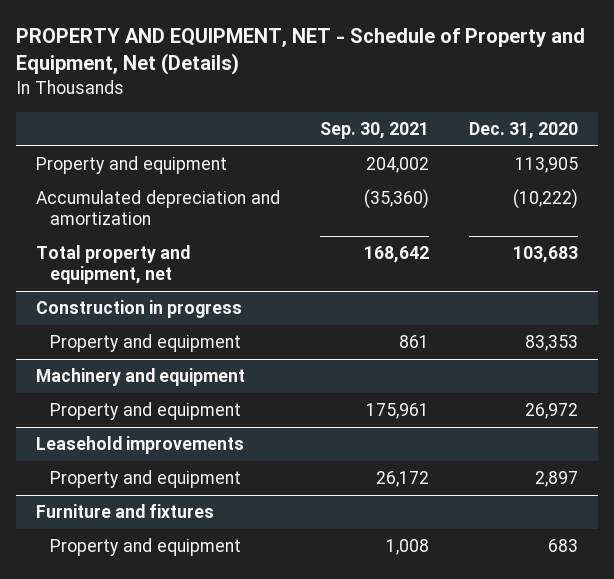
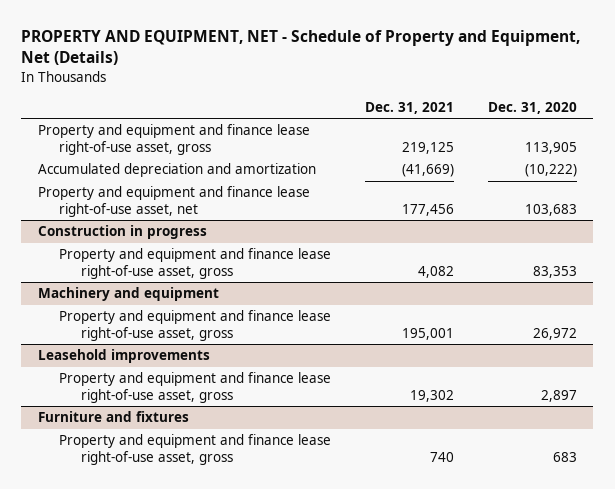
- | Sep. 30, 2021 | Dec. 31, 2020
+ | Dec. 31, 2021 | Dec. 31, 2020
- Property and equipment | 204,002 | 113,905
+ Property and equipment and finance lease right-of-use asset, gross | 219,125 | 113,905
- Total property and equipment, net | 168,642 | 103,683
+ Property and equipment and finance lease right-of-use asset, net | 177,456 | 103,683
@ Construction in progress
- Property and equipment | 861 | 83,353
+ Property and equipment and finance lease right-of-use asset, gross | 4,082 | 83,353
@ Machinery and equipment
- Property and equipment | 175,961 | 26,972
+ Property and equipment and finance lease right-of-use asset, gross | 195,001 | 26,972
@ Leasehold improvements
- Property and equipment | 26,172 | 2,897
+ Property and equipment and finance lease right-of-use asset, gross | 19,302 | 2,897
@ Furniture and fixtures
- Property and equipment | 1,008 | 683
+ Property and equipment and finance lease right-of-use asset, gross | 740 | 683

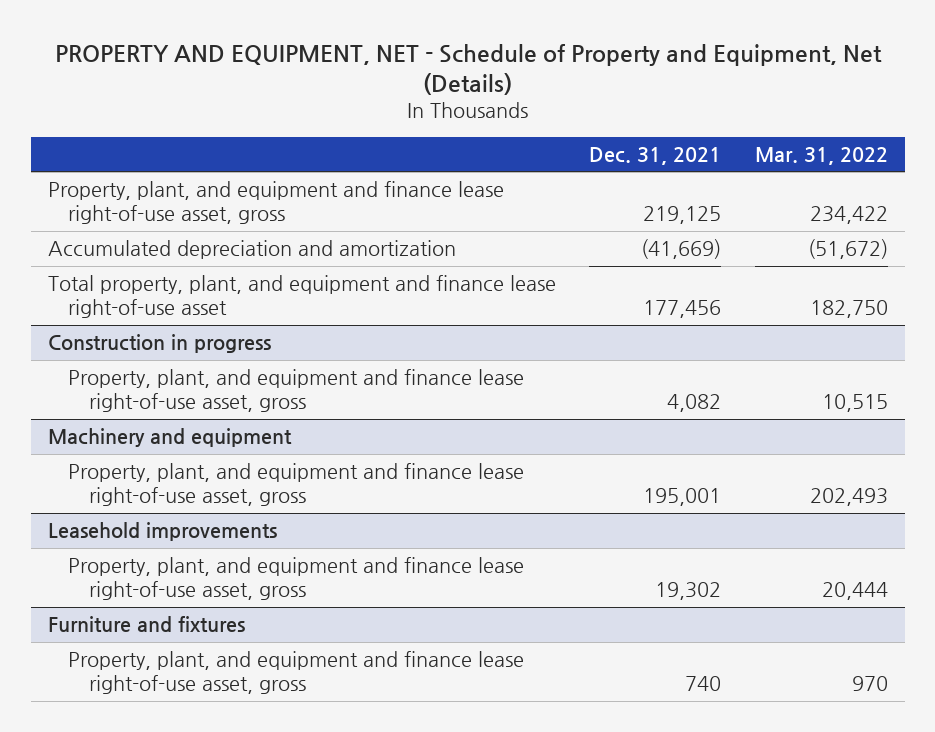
- | Dec. 31, 2021 | Dec. 31, 2020
+ | Dec. 31, 2021 | Mar. 31, 2022
- Property and equipment and finance lease right-of-use asset, gross | 219,125 | 113,905
+ Property, plant, and equipment and finance lease right-of-use asset, gross | 219,125 | 234,422
- Property and equipment and finance lease right-of-use asset, net | 177,456 | 103,683
+ Total property, plant, and equipment and finance lease right-of-use asset | 177,456 | 182,750
@ Construction in progress
- Property and equipment and finance lease right-of-use asset, gross | 4,082 | 83,353
+ Property, plant, and equipment and finance lease right-of-use asset, gross | 4,082 | 10,515
@ Machinery and equipment
- Property and equipment and finance lease right-of-use asset, gross | 195,001 | 26,972
+ Property, plant, and equipment and finance lease right-of-use asset, gross | 195,001 | 202,493
@ Leasehold improvements
- Property and equipment and finance lease right-of-use asset, gross | 19,302 | 2,897
+ Property, plant, and equipment and finance lease right-of-use asset, gross | 19,302 | 20,444
@ Furniture and fixtures
- Property and equipment and finance lease right-of-use asset, gross | 740 | 683
+ Property, plant, and equipment and finance lease right-of-use asset, gross | 740 | 970

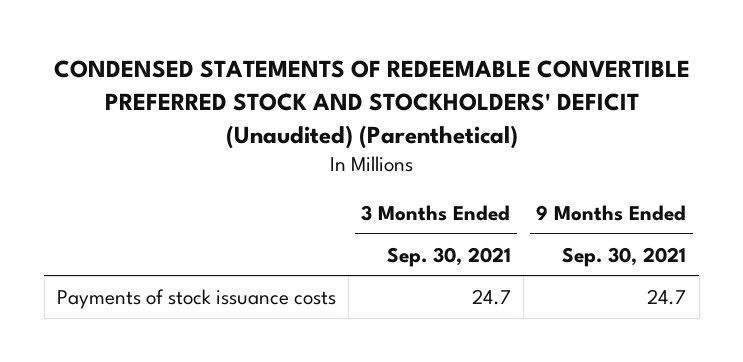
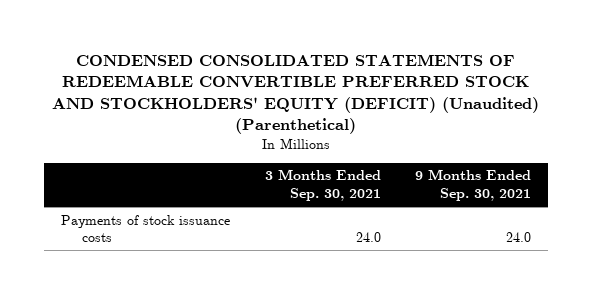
- CONDENSED STATEMENTS OF REDEEMABLE CONVERTIBLE PREFERRED STOCK AND STOCKHOLDERS' DEFICIT (Unaudited) (Parenthetical)
+ CONDENSED CONSOLIDATED STATEMENTS OF REDEEMABLE CONVERTIBLE PREFERRED STOCK AND STOCKHOLDERS' EQUITY (DEFICIT) (Unaudited) (Parenthetical)
- Payments of stock issuance costs | 24.7 | 24.7
+ Payments of stock issuance costs | 24.0 | 24.0

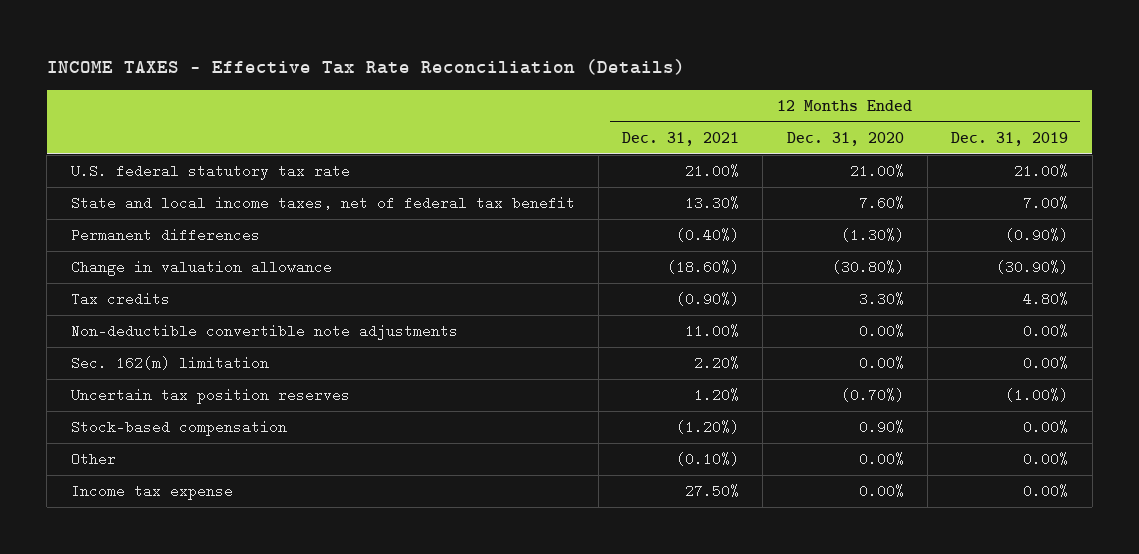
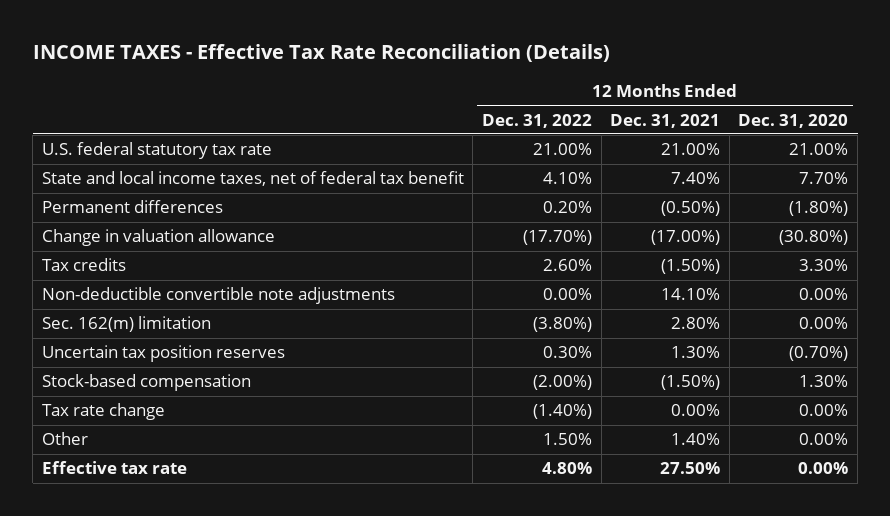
- | 12 Months Ended Dec. 31, 2021 | 12 Months Ended Dec. 31, 2020 | 12 Months Ended Dec. 31, 2019
+ | 12 Months Ended Dec. 31, 2022 | 12 Months Ended Dec. 31, 2021 | 12 Months Ended Dec. 31, 2020
- State and local income taxes, net of federal tax benefit | 13.30% | 7.60% | 7.00%
- Permanent differences | (0.40%) | (1.30%) | (0.90%)
- Change in valuation allowance | (18.60%) | (30.80%) | (30.90%)
- Tax credits | (0.90%) | 3.30% | 4.80%
- Non-deductible convertible note adjustments | 11.00% | 0.00% | 0.00%
- Sec. 162(m) limitation | 2.20% | 0.00% | 0.00%
- Uncertain tax position reserves | 1.20% | (0.70%) | (1.00%)
- Stock-based compensation | (1.20%) | 0.90% | 0.00%
- Other | (0.10%) | 0.00% | 0.00%
- Income tax expense | 27.50% | 0.00% | 0.00%
+ State and local income taxes, net of federal tax benefit | 4.10% | 7.40% | 7.70%
+ Permanent differences | 0.20% | (0.50%) | (1.80%)
+ Change in valuation allowance | (17.70%) | (17.00%) | (30.80%)
+ Tax credits | 2.60% | (1.50%) | 3.30%
+ Non-deductible convertible note adjustments | 0.00% | 14.10% | 0.00%
+ Sec. 162(m) limitation | (3.80%) | 2.80% | 0.00%
+ Uncertain tax position reserves | 0.30% | 1.30% | (0.70%)
+ Stock-based compensation | (2.00%) | (1.50%) | 1.30%
+ Tax rate change | (1.40%) | 0.00% | 0.00%
+ Other | 1.50% | 1.40% | 0.00%
+ Effective tax rate | 4.80% | 27.50% | 0.00%

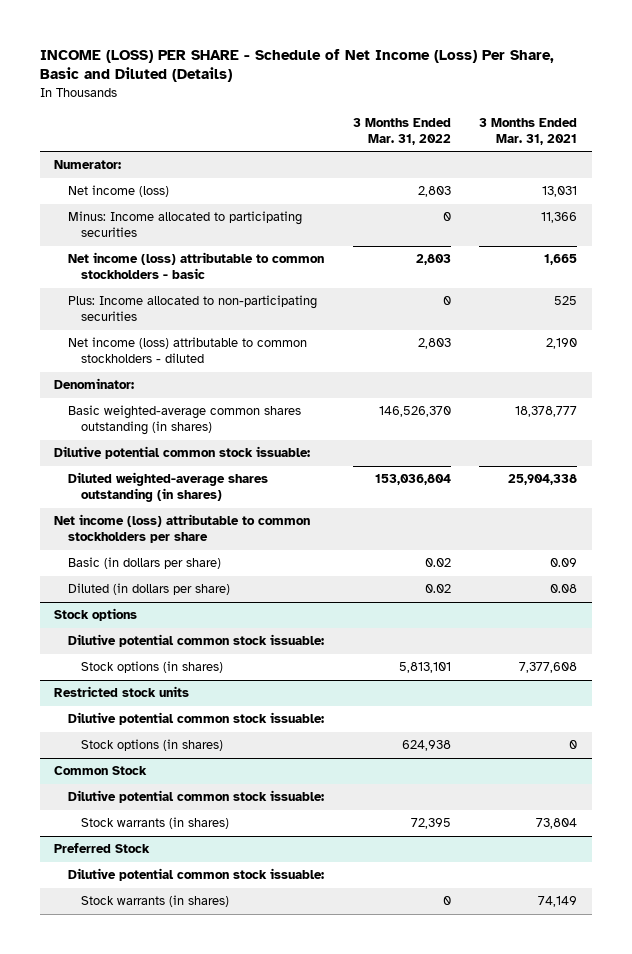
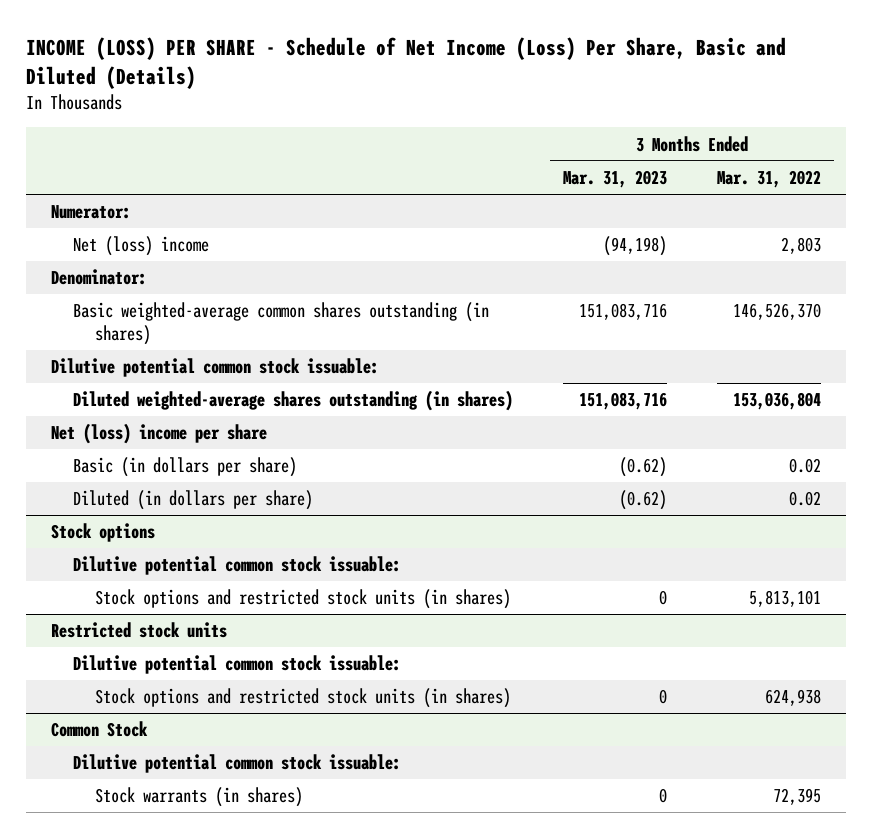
- | 3 Months Ended Mar. 31, 2022 | 3 Months Ended Mar. 31, 2021
+ | 3 Months Ended Mar. 31, 2023 | 3 Months Ended Mar. 31, 2022
- Net income (loss) | 2,803 | 13,031
- Minus: Income allocated to participating securities | 0 | 11,366
- Net income (loss) attributable to common stockholders - basic | 2,803 | 1,665
- Plus: Income allocated to non-participating securities | 0 | 525
- Net income (loss) attributable to common stockholders - diluted | 2,803 | 2,190
+ Net (loss) income | (94,198) | 2,803
- Net income (loss) attributable to common stockholders per share
+ Net (loss) income per share
@ Stock options
- Stock options (in shares) | 5,813,101 | 7,377,608
+ Stock options and restricted stock units (in shares) | 0 | 5,813,101
@ Restricted stock units
- Stock options (in shares) | 624,938 | 0
+ Stock options and restricted stock units (in shares) | 0 | 624,938
- Preferred Stock
- Dilutive potential common stock issuable:
- Stock warrants (in shares) | 0 | 74,149

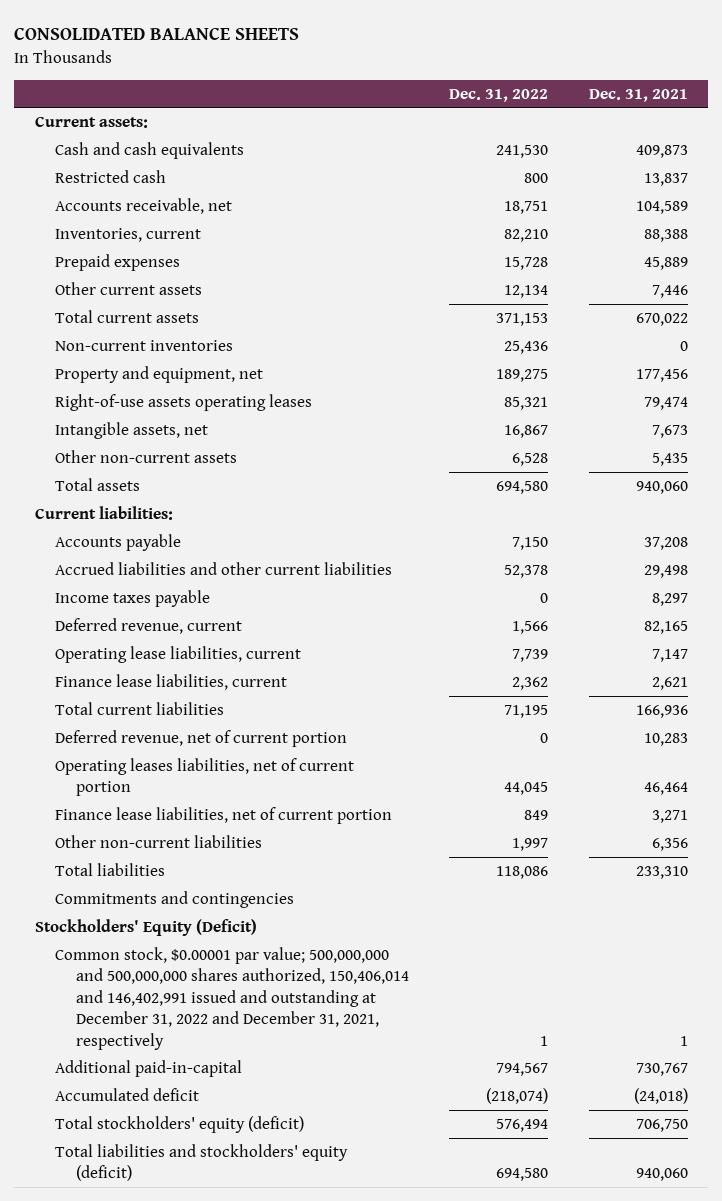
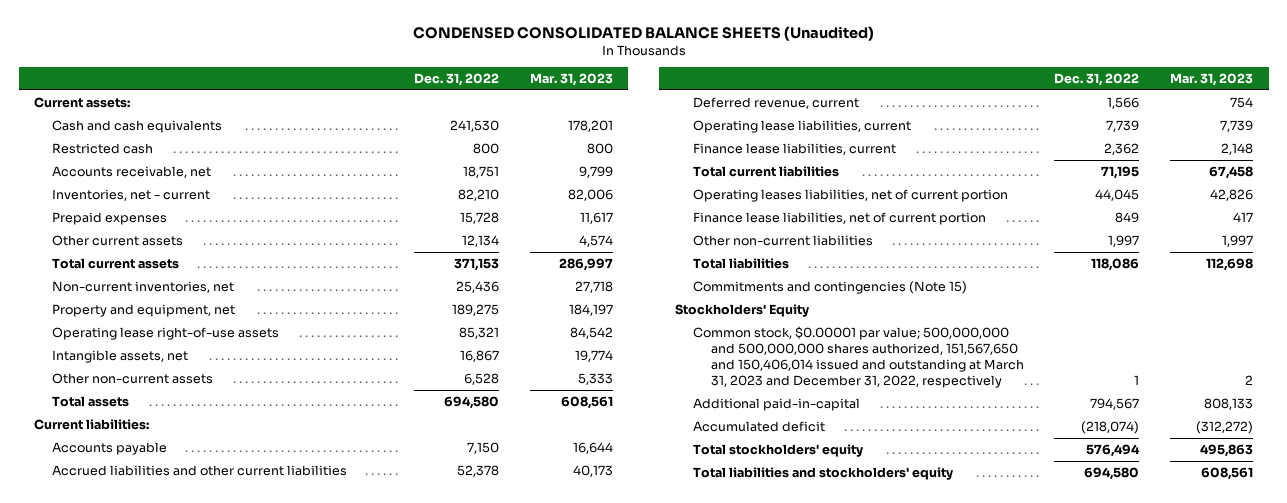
- CONSOLIDATED BALANCE SHEETS
+ CONDENSED CONSOLIDATED BALANCE SHEETS (Unaudited)
- | Dec. 31, 2022 | Dec. 31, 2021
+ | Dec. 31, 2022 | Mar. 31, 2023
- Inventories, current | 82,210 | 88,388
+ Inventories, net - current | 82,210 | 82,006
- Non-current inventories | 25,436 | 0
+ Non-current inventories, net | 25,436 | 27,718
- Right-of-use assets operating leases | 85,321 | 79,474
+ Operating lease right-of-use assets | 85,321 | 84,542
- Income taxes payable | 0 | 8,297
- Deferred revenue, net of current portion | 0 | 10,283
- Commitments and contingencies
- Stockholders' Equity (Deficit)
- Common stock, $0.00001 par value; 500,000,000 and 500,000,000 shares authorized, 150,406,014 and 146,402,991 issued and outstanding at December 31, 2022 and December 31, 2021, respectively | 1 | 1
+ Commitments and contingencies (Note 15)
+ Stockholders' Equity
+ Common stock, $0.00001 par value; 500,000,000 and 500,000,000 shares authorized, 151,567,650 and 150,406,014 issued and outstanding at March 31, 2023 and December 31, 2022, respectively | 1 | 2
- Total stockholders' equity (deficit) | 576,494 | 706,750
- Total liabilities and stockholders' equity (deficit) | 694,580 | 940,060
+ Total stockholders' equity | 576,494 | 495,863
+ Total liabilities and stockholders' equity | 694,580 | 608,561

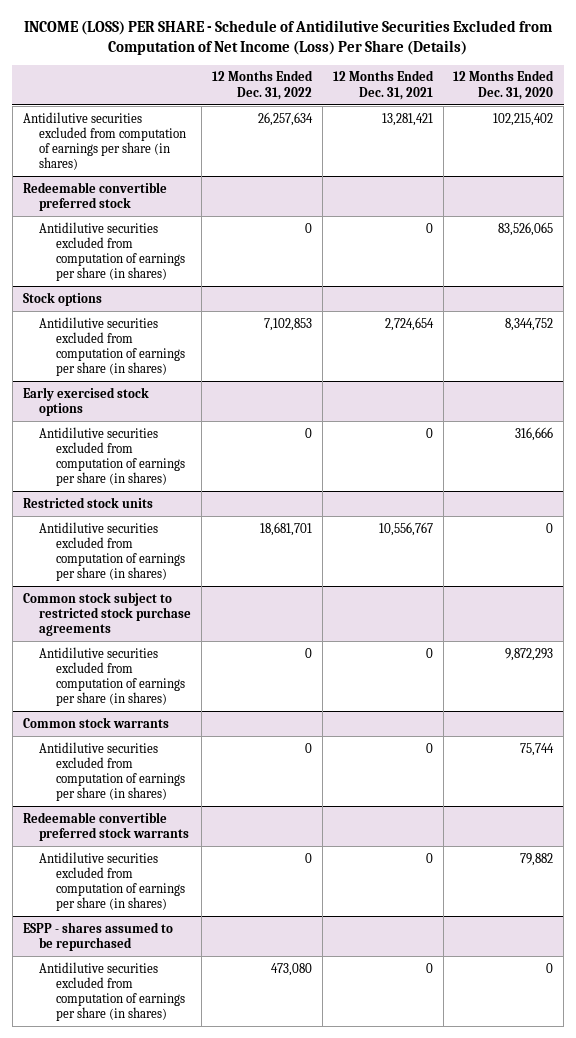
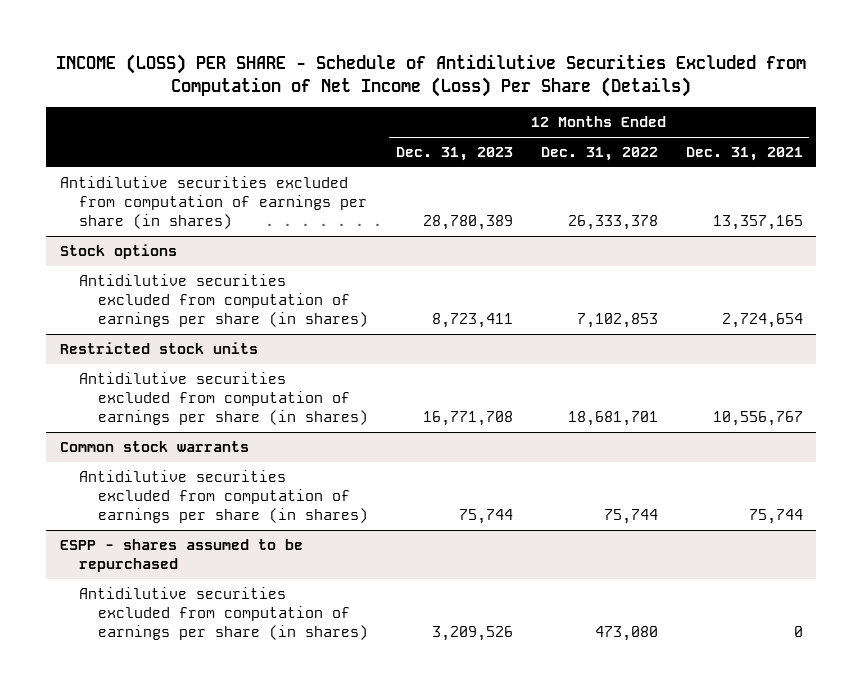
- | 12 Months Ended Dec. 31, 2022 | 12 Months Ended Dec. 31, 2021 | 12 Months Ended Dec. 31, 2020
+ | 12 Months Ended Dec. 31, 2023 | 12 Months Ended Dec. 31, 2022 | 12 Months Ended Dec. 31, 2021
- Antidilutive securities excluded from computation of earnings per share (in shares) | 26,257,634 | 13,281,421 | 102,215,402
- Redeemable convertible preferred stock
- Antidilutive securities excluded from computation of earnings per share (in shares) | 0 | 0 | 83,526,065
+ Antidilutive securities excluded from computation of earnings per share (in shares) | 28,780,389 | 26,333,378 | 13,357,165
- Early exercised stock options
- Antidilutive securities excluded from computation of earnings per share (in shares) | 0 | 0 | 316,666
- Common stock subject to restricted stock purchase agreements
- Antidilutive securities excluded from computation of earnings per share (in shares) | 0 | 0 | 9,872,293
@ Common stock warrants
- Antidilutive securities excluded from computation of earnings per share (in shares) | 0 | 0 | 75,744
- Redeemable convertible preferred stock warrants
- Antidilutive securities excluded from computation of earnings per share (in shares) | 0 | 0 | 79,882
@ Common stock warrants
+ Antidilutive securities excluded from computation of earnings per share (in shares) | 75,744 | 75,744 | 75,744

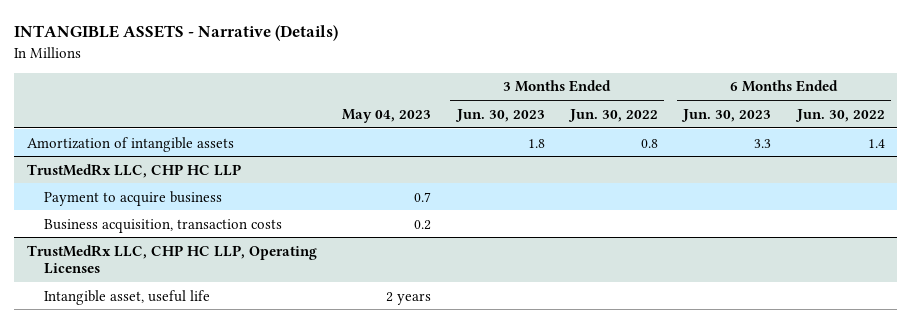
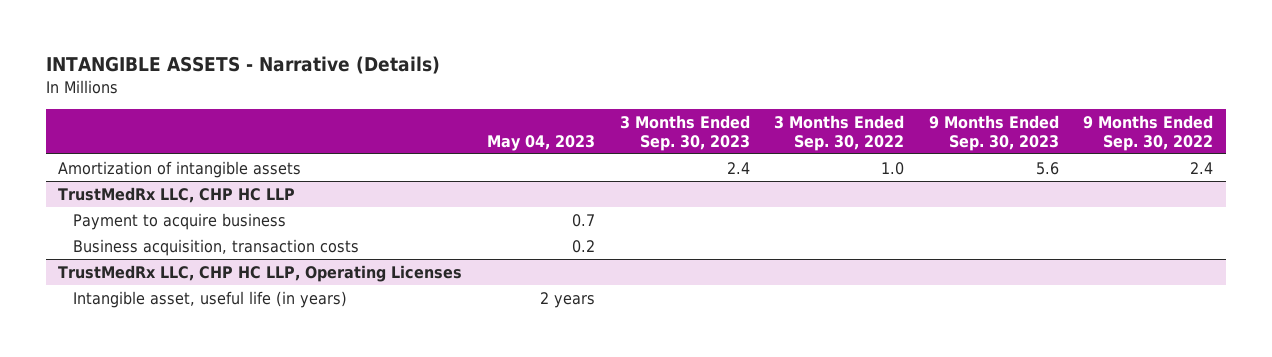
- | May 04, 2023 | 3 Months Ended Jun. 30, 2023 | 3 Months Ended Jun. 30, 2022 | 6 Months Ended Jun. 30, 2023 | 6 Months Ended Jun. 30, 2022
+ | May 04, 2023 | 3 Months Ended Sep. 30, 2023 | 3 Months Ended Sep. 30, 2022 | 9 Months Ended Sep. 30, 2023 | 9 Months Ended Sep. 30, 2022
@ TrustMedRx LLC, CHP HC LLP, Operating Licenses
- Intangible asset, useful life | 2 years | | | |
+ Intangible asset, useful life (in years) | 2 years | | | |

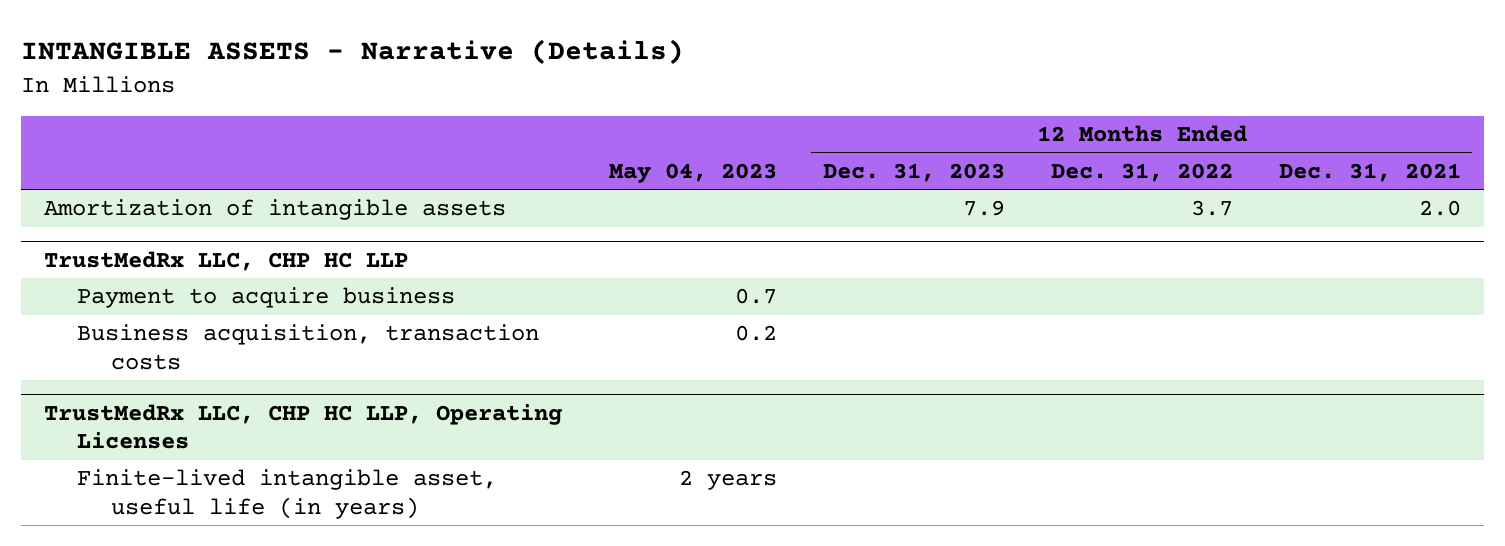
- | May 04, 2023 | 3 Months Ended Sep. 30, 2023 | 3 Months Ended Sep. 30, 2022 | 9 Months Ended Sep. 30, 2023 | 9 Months Ended Sep. 30, 2022
+ | May 04, 2023 | 12 Months Ended Dec. 31, 2023 | 12 Months Ended Dec. 31, 2022 | 12 Months Ended Dec. 31, 2021
@ TrustMedRx LLC, CHP HC LLP, Operating Licenses
- Intangible asset, useful life (in years) | 2 years | | | |
+ Finite-lived intangible asset, useful life (in years) | 2 years | | |

